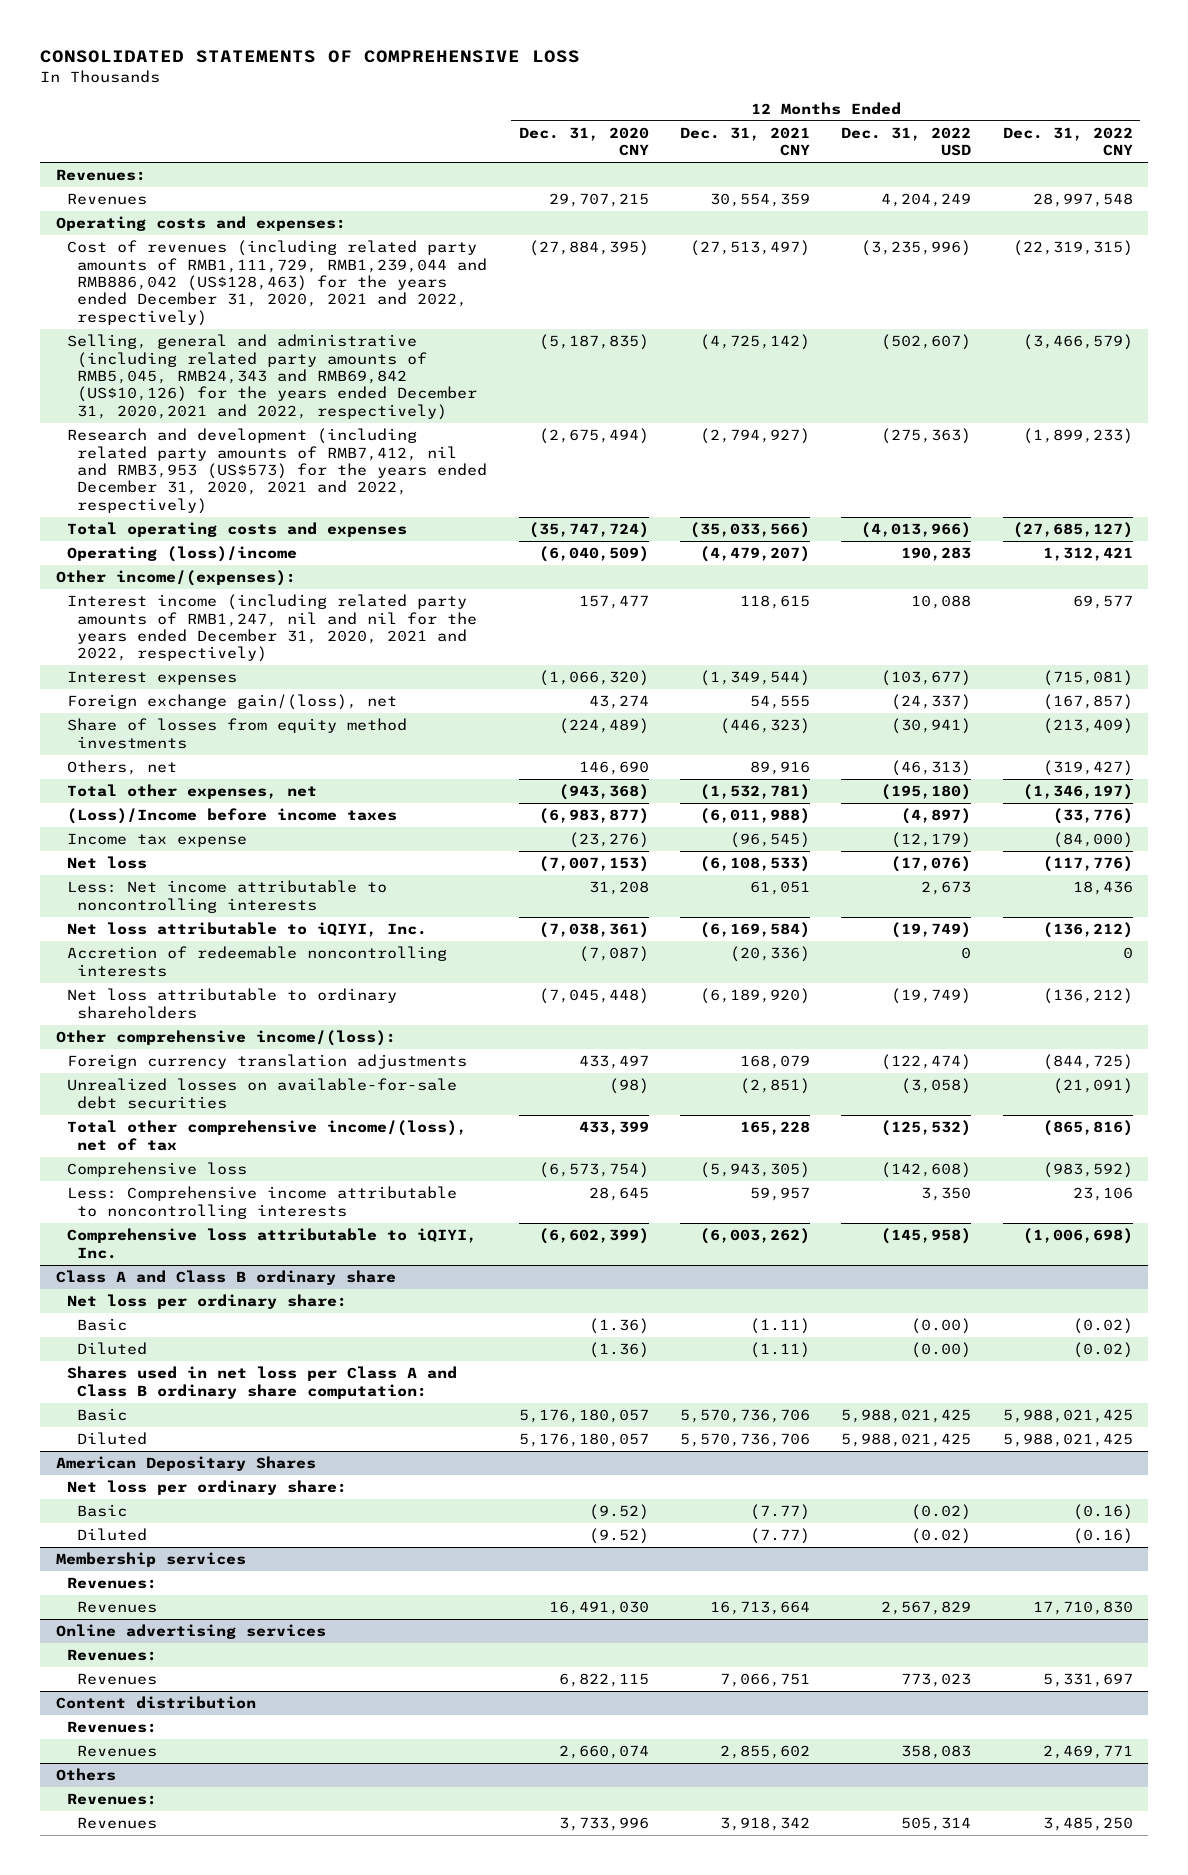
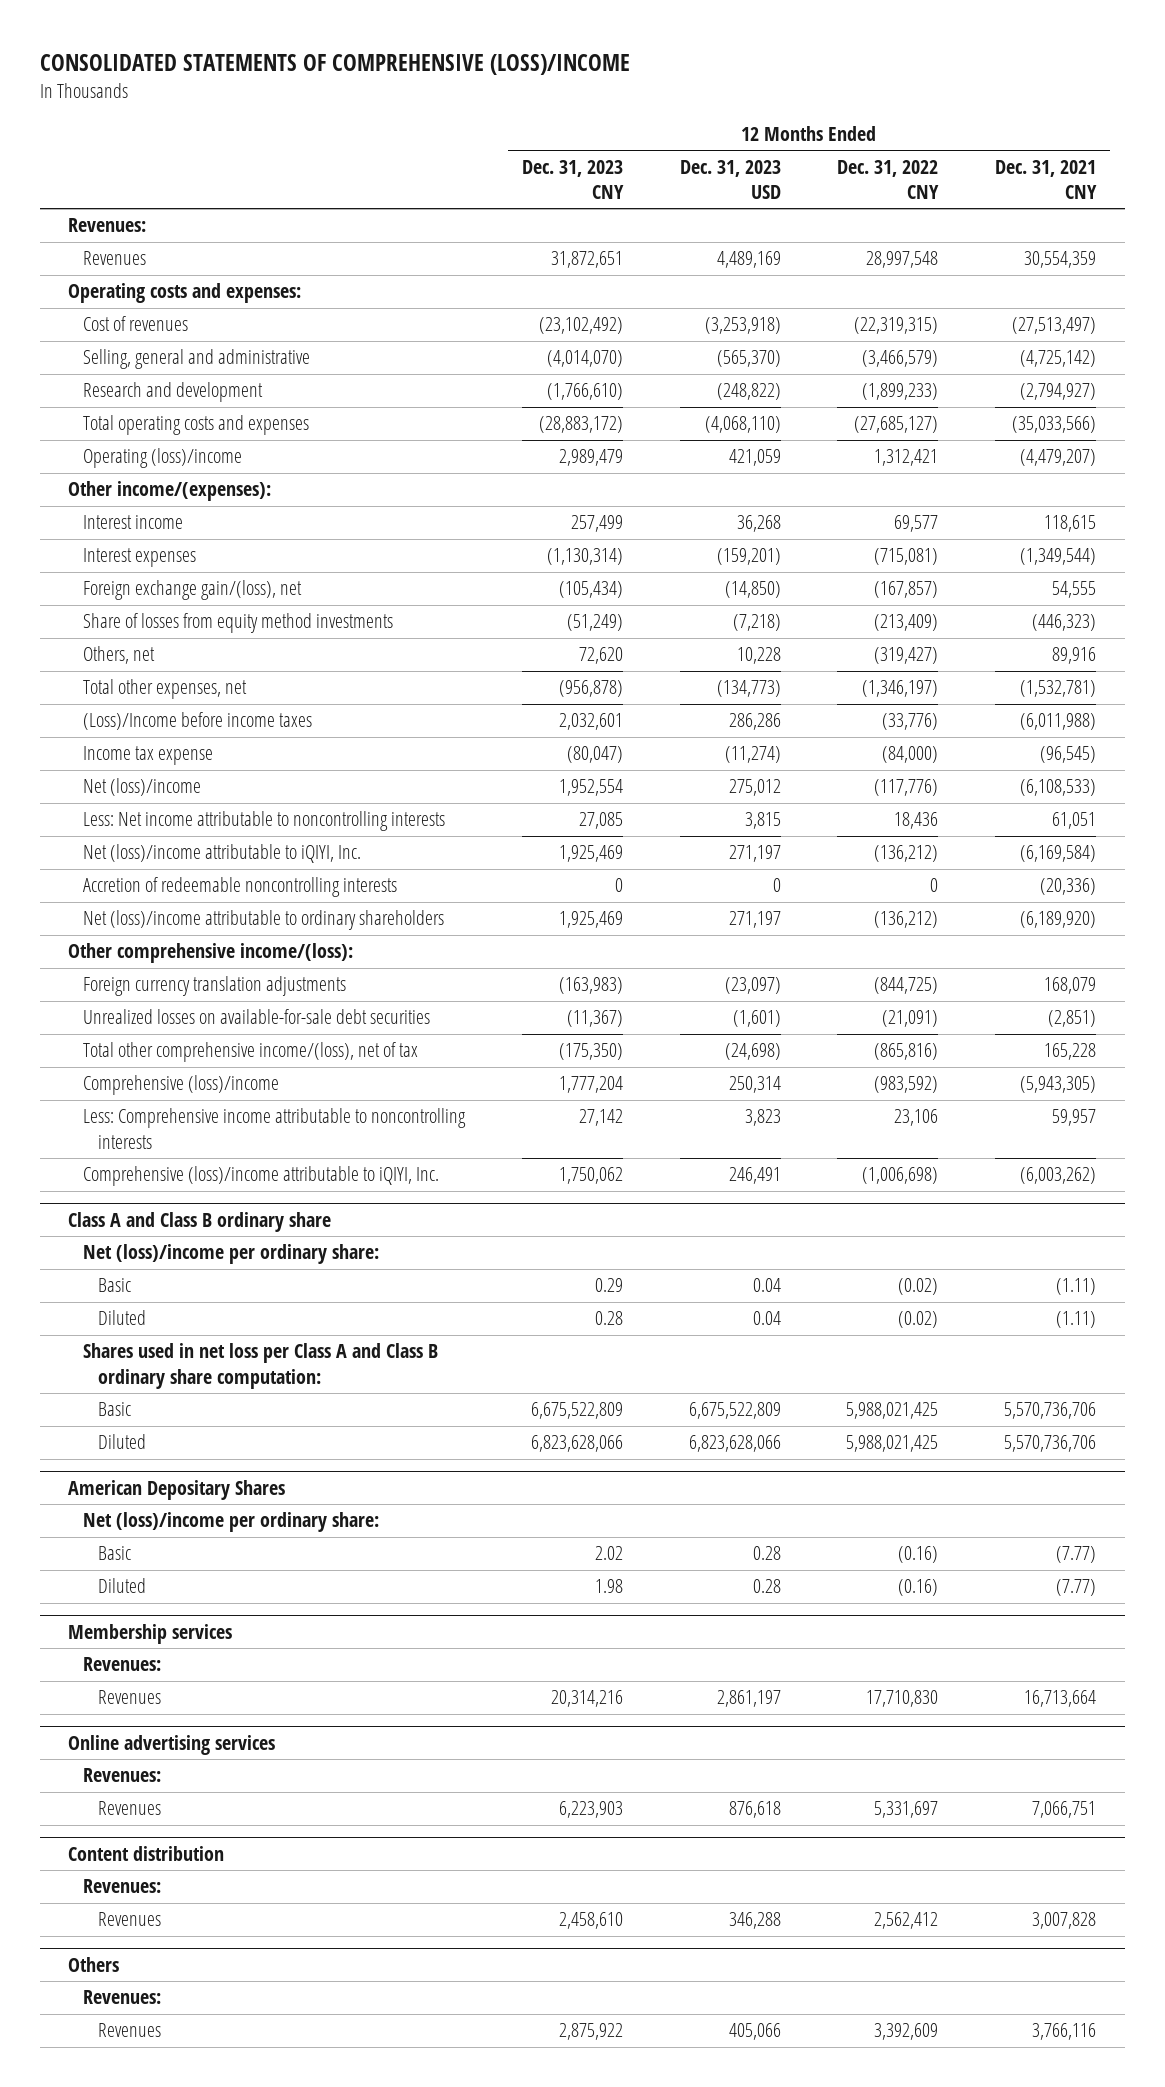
- CONSOLIDATED STATEMENTS OF COMPREHENSIVE LOSS
+ CONSOLIDATED STATEMENTS OF COMPREHENSIVE (LOSS)/INCOME
- | 12 Months Ended Dec. 31, 2020 CNY | 12 Months Ended Dec. 31, 2021 CNY | 12 Months Ended Dec. 31, 2022 USD | 12 Months Ended Dec. 31, 2022 CNY
+ | 12 Months Ended Dec. 31, 2023 CNY | 12 Months Ended Dec. 31, 2023 USD | 12 Months Ended Dec. 31, 2022 CNY | 12 Months Ended Dec. 31, 2021 CNY
- Cost of revenues (including related party amounts of RMB1,111,729, RMB1,239,044 and RMB886,042 (US$128,463) for the years ended December 31, 2020, 2021 and 2022, respectively) | (27,884,395) | (27,513,497) | (3,235,996) | (22,319,315)
- Selling, general and administrative (including related party amounts of RMB5,045, RMB24,343 and RMB69,842 (US$10,126) for the years ended December 31, 2020,2021 and 2022, respectively) | (5,187,835) | (4,725,142) | (502,607) | (3,466,579)
- Research and development (including related party amounts of RMB7,412, nil and RMB3,953 (US$573) for the years ended December 31, 2020, 2021 and 2022, respectively) | (2,675,494) | (2,794,927) | (275,363) | (1,899,233)
+ Cost of revenues | (23,102,492) | (3,253,918) | (22,319,315) | (27,513,497)
+ Selling, general and administrative | (4,014,070) | (565,370) | (3,466,579) | (4,725,142)
+ Research and development | (1,766,610) | (248,822) | (1,899,233) | (2,794,927)
- Interest income (including related party amounts of RMB1,247, nil and nil for the years ended December 31, 2020, 2021 and 2022, respectively) | 157,477 | 118,615 | 10,088 | 69,577
+ Interest income | 257,499 | 36,268 | 69,577 | 118,615
- Net loss | (7,007,153) | (6,108,533) | (17,076) | (117,776)
+ Net (loss)/income | 1,952,554 | 275,012 | (117,776) | (6,108,533)
- Net loss attributable to iQIYI, Inc. | (7,038,361) | (6,169,584) | (19,749) | (136,212)
+ Net (loss)/income attributable to iQIYI, Inc. | 1,925,469 | 271,197 | (136,212) | (6,169,584)
- Net loss attributable to ordinary shareholders | (7,045,448) | (6,189,920) | (19,749) | (136,212)
+ Net (loss)/income attributable to ordinary shareholders | 1,925,469 | 271,197 | (136,212) | (6,189,920)
- Comprehensive loss | (6,573,754) | (5,943,305) | (142,608) | (983,592)
+ Comprehensive (loss)/income | 1,777,204 | 250,314 | (983,592) | (5,943,305)
- Comprehensive loss attributable to iQIYI, Inc. | (6,602,399) | (6,003,262) | (145,958) | (1,006,698)
+ Comprehensive (loss)/income attributable to iQIYI, Inc. | 1,750,062 | 246,491 | (1,006,698) | (6,003,262)
@ Class A and Class B ordinary share
- Net loss per ordinary share:
+ Net (loss)/income per ordinary share:
@ American Depositary Shares
- Net loss per ordinary share:
+ Net (loss)/income per ordinary share:
@ Content distribution
- Revenues | 2,660,074 | 2,855,602 | 358,083 | 2,469,771
+ Revenues | 2,458,610 | 346,288 | 2,562,412 | 3,007,828
@ Others
- Revenues | 3,733,996 | 3,918,342 | 505,314 | 3,485,250
+ Revenues | 2,875,922 | 405,066 | 3,392,609 | 3,766,116

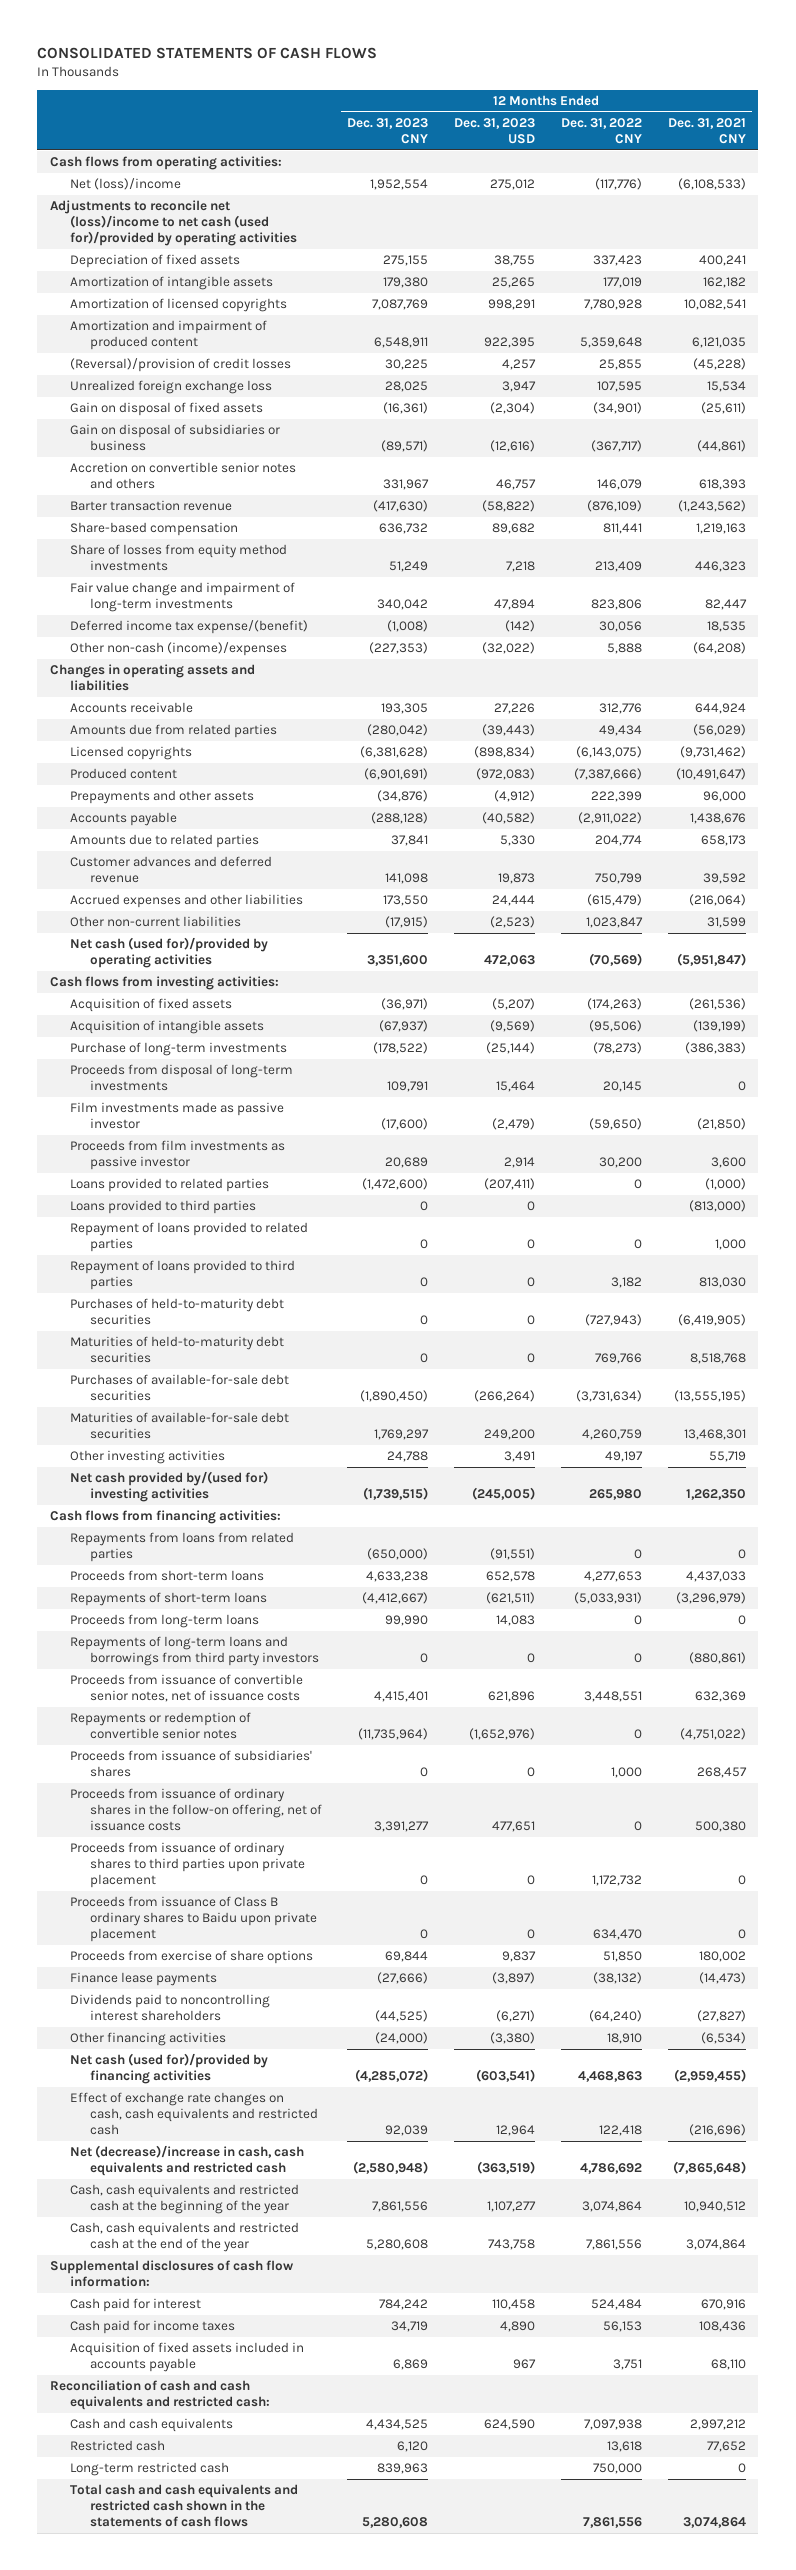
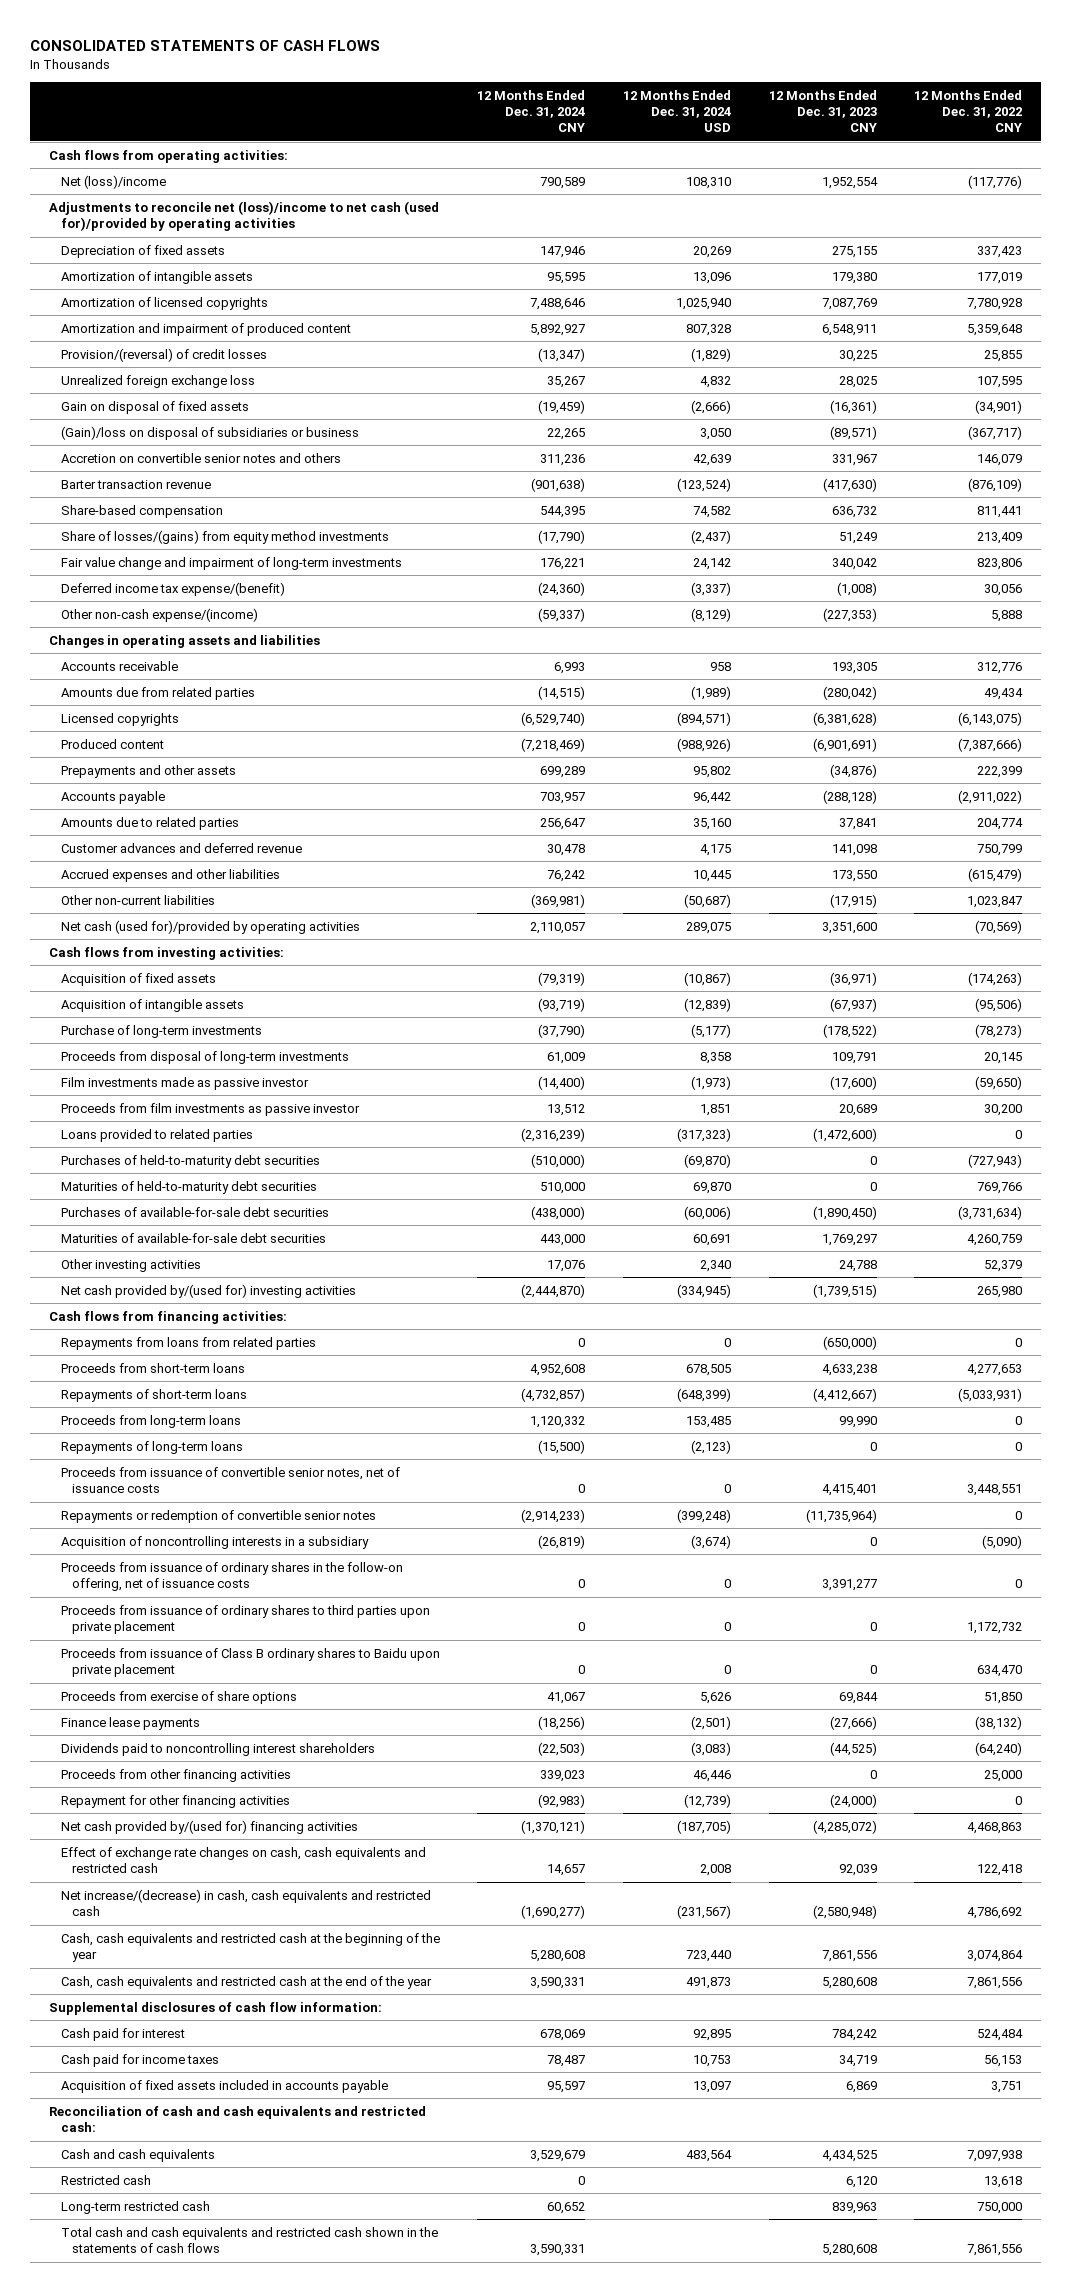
- | 12 Months Ended Dec. 31, 2023 CNY | 12 Months Ended Dec. 31, 2023 USD | 12 Months Ended Dec. 31, 2022 CNY | 12 Months Ended Dec. 31, 2021 CNY
+ | 12 Months Ended Dec. 31, 2024 CNY | 12 Months Ended Dec. 31, 2024 USD | 12 Months Ended Dec. 31, 2023 CNY | 12 Months Ended Dec. 31, 2022 CNY
- (Reversal)/provision of credit losses | 30,225 | 4,257 | 25,855 | (45,228)
+ Provision/(reversal) of credit losses | (13,347) | (1,829) | 30,225 | 25,855
- Gain on disposal of subsidiaries or business | (89,571) | (12,616) | (367,717) | (44,861)
+ (Gain)/loss on disposal of subsidiaries or business | 22,265 | 3,050 | (89,571) | (367,717)
- Share of losses from equity method investments | 51,249 | 7,218 | 213,409 | 446,323
+ Share of losses/(gains) from equity method investments | (17,790) | (2,437) | 51,249 | 213,409
- Other non-cash (income)/expenses | (227,353) | (32,022) | 5,888 | (64,208)
+ Other non-cash expense/(income) | (59,337) | (8,129) | (227,353) | 5,888
- Loans provided to third parties | 0 | 0 | | (813,000)
- Repayment of loans provided to related parties | 0 | 0 | 0 | 1,000
- Repayment of loans provided to third parties | 0 | 0 | 3,182 | 813,030
- Other investing activities | 24,788 | 3,491 | 49,197 | 55,719
+ Other investing activities | 17,076 | 2,340 | 24,788 | 52,379
- Repayments of long-term loans and borrowings from third party investors | 0 | 0 | 0 | (880,861)
+ Repayments of long-term loans | (15,500) | (2,123) | 0 | 0
- Proceeds from issuance of subsidiaries' shares | 0 | 0 | 1,000 | 268,457
+ Acquisition of noncontrolling interests in a subsidiary | (26,819) | (3,674) | 0 | (5,090)
- Other financing activities | (24,000) | (3,380) | 18,910 | (6,534)
- Net cash (used for)/provided by financing activities | (4,285,072) | (603,541) | 4,468,863 | (2,959,455)
+ Proceeds from other financing activities | 339,023 | 46,446 | 0 | 25,000
+ Repayment for other financing activities | (92,983) | (12,739) | (24,000) | 0
+ Net cash provided by/(used for) financing activities | (1,370,121) | (187,705) | (4,285,072) | 4,468,863
- Net (decrease)/increase in cash, cash equivalents and restricted cash | (2,580,948) | (363,519) | 4,786,692 | (7,865,648)
+ Net increase/(decrease) in cash, cash equivalents and restricted cash | (1,690,277) | (231,567) | (2,580,948) | 4,786,692

